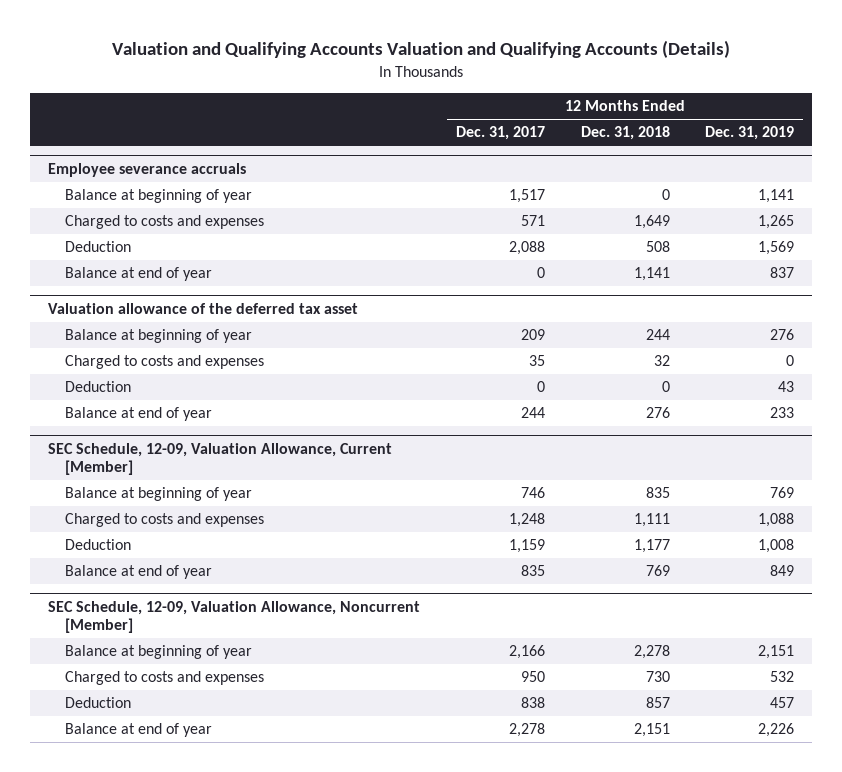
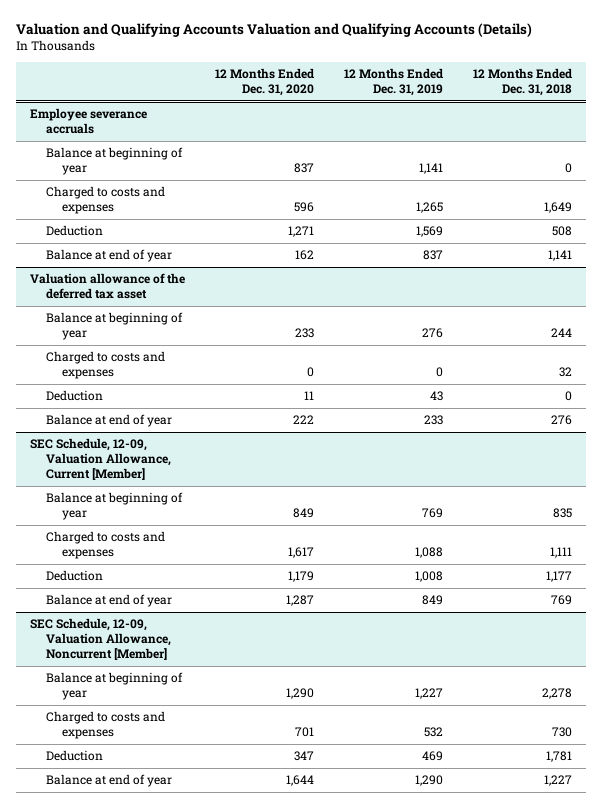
- | 12 Months Ended Dec. 31, 2017 | 12 Months Ended Dec. 31, 2018 | 12 Months Ended Dec. 31, 2019
+ | 12 Months Ended Dec. 31, 2020 | 12 Months Ended Dec. 31, 2019 | 12 Months Ended Dec. 31, 2018
@ SEC Schedule, 12-09, Valuation Allowance, Noncurrent [Member]
- Balance at beginning of year | 2,166 | 2,278 | 2,151
+ Balance at beginning of year | 1,290 | 1,227 | 2,278
- Deduction | 838 | 857 | 457
- Balance at end of year | 2,278 | 2,151 | 2,226
+ Deduction | 347 | 469 | 1,781
+ Balance at end of year | 1,644 | 1,290 | 1,227

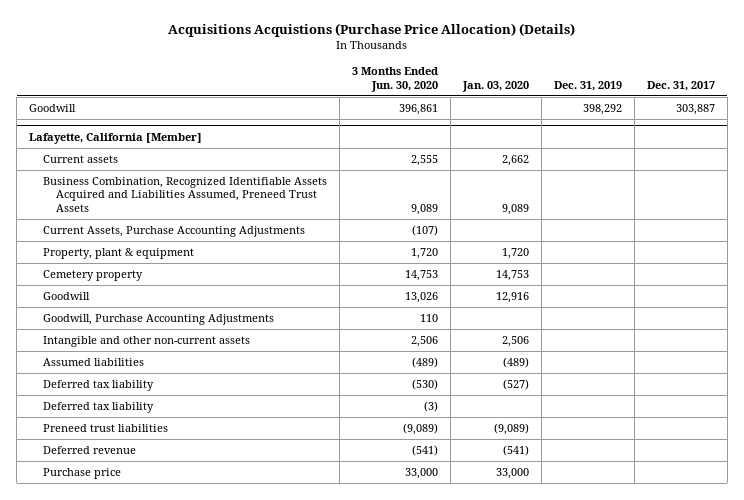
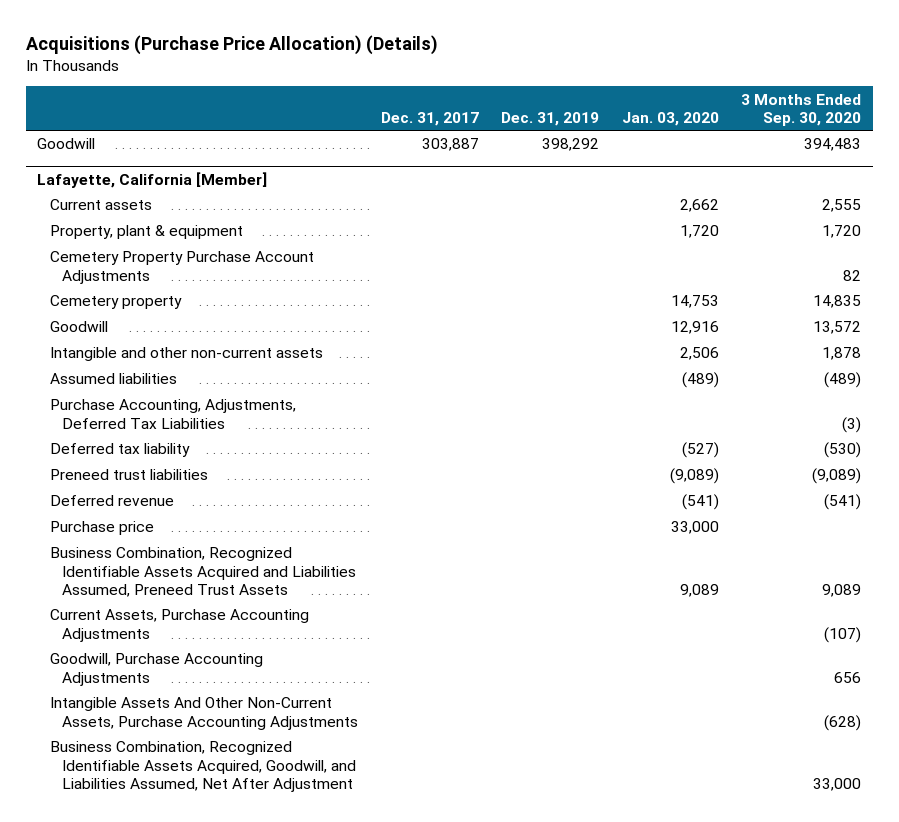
- Acquisitions Acquistions (Purchase Price Allocation) (Details)
+ Acquisitions (Purchase Price Allocation) (Details)
- | 3 Months Ended Jun. 30, 2020 | Jan. 03, 2020 | Dec. 31, 2019 | Dec. 31, 2017
+ | Dec. 31, 2017 | Dec. 31, 2019 | Jan. 03, 2020 | 3 Months Ended Sep. 30, 2020
@ Lafayette, California [Member]
+ Cemetery Property Purchase Account Adjustments | | | | 82
+ Purchase Accounting, Adjustments, Deferred Tax Liabilities | | | | (3)
- Deferred tax liability | (3) | | |
moved down: Business Combination, Recognized Identifiable Assets Acquired and Liabilities Assumed, Preneed Trust Assets | | | 9,089 | 9,089
moved down: Current Assets, Purchase Accounting Adjustments | | | | (107)
moved down: Goodwill, Purchase Accounting Adjustments | | | | 656
+ Intangible Assets And Other Non-Current Assets, Purchase Accounting Adjustments | | | | (628)
+ Business Combination, Recognized Identifiable Assets Acquired, Goodwill, and Liabilities Assumed, Net After Adjustment | | | | 33,000

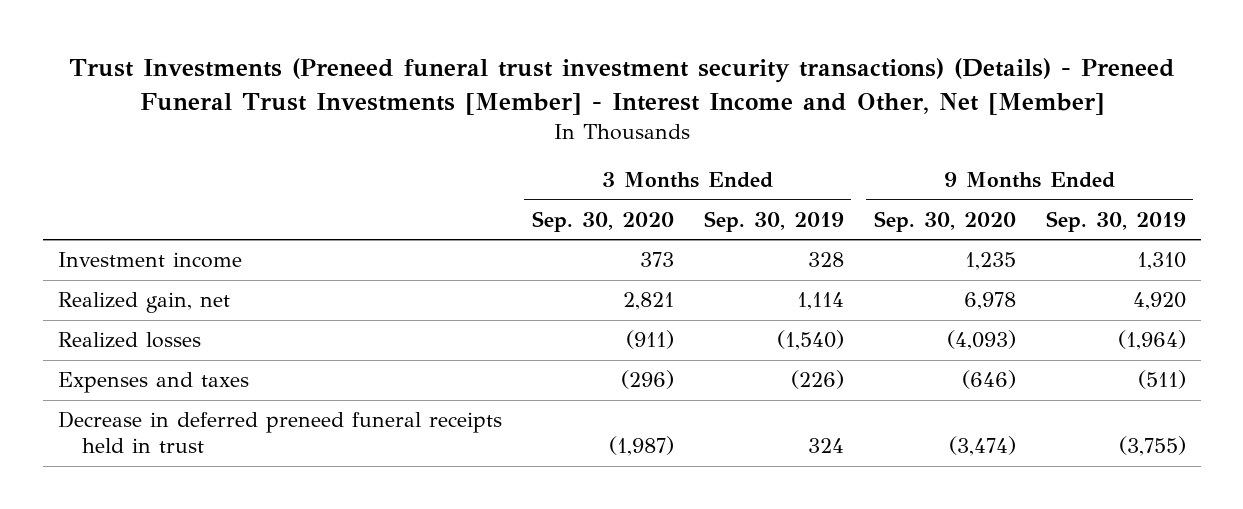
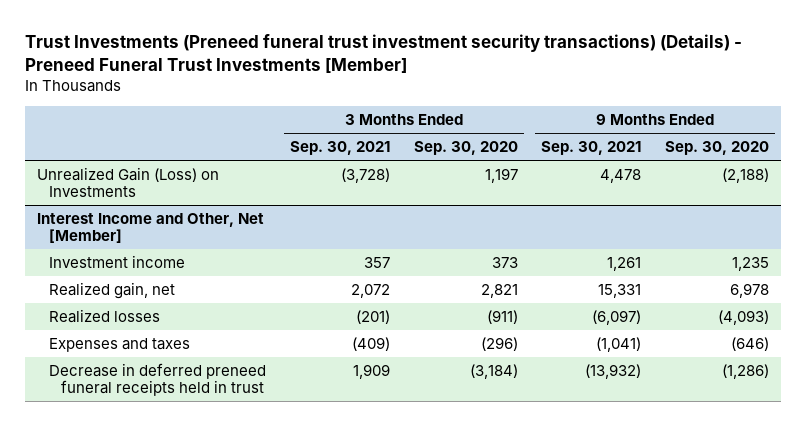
- Trust Investments (Preneed funeral trust investment security transactions) (Details) - Preneed Funeral Trust Investments [Member] - Interest Income and Other, Net [Member]
+ Trust Investments (Preneed funeral trust investment security transactions) (Details) - Preneed Funeral Trust Investments [Member]
- | 3 Months Ended Sep. 30, 2020 | 3 Months Ended Sep. 30, 2019 | 9 Months Ended Sep. 30, 2020 | 9 Months Ended Sep. 30, 2019
+ | 3 Months Ended Sep. 30, 2021 | 3 Months Ended Sep. 30, 2020 | 9 Months Ended Sep. 30, 2021 | 9 Months Ended Sep. 30, 2020
+ Unrealized Gain (Loss) on Investments | (3,728) | 1,197 | 4,478 | (2,188)
+ Interest Income and Other, Net [Member]
- Decrease in deferred preneed funeral receipts held in trust | (1,987) | 324 | (3,474) | (3,755)
+ Decrease in deferred preneed funeral receipts held in trust | 1,909 | (3,184) | (13,932) | (1,286)

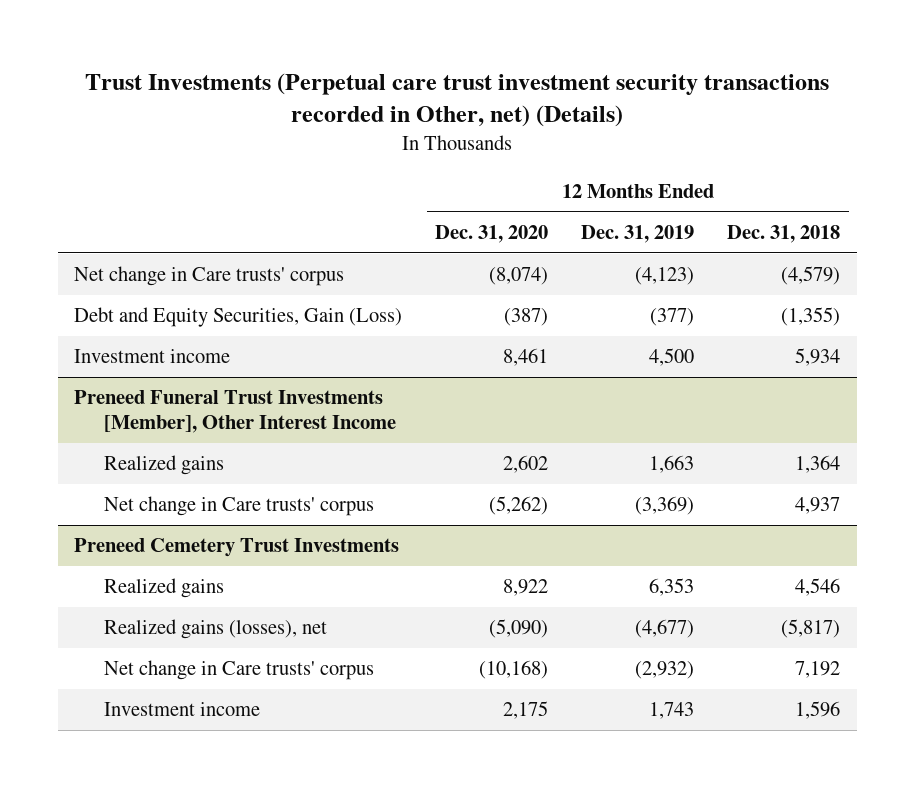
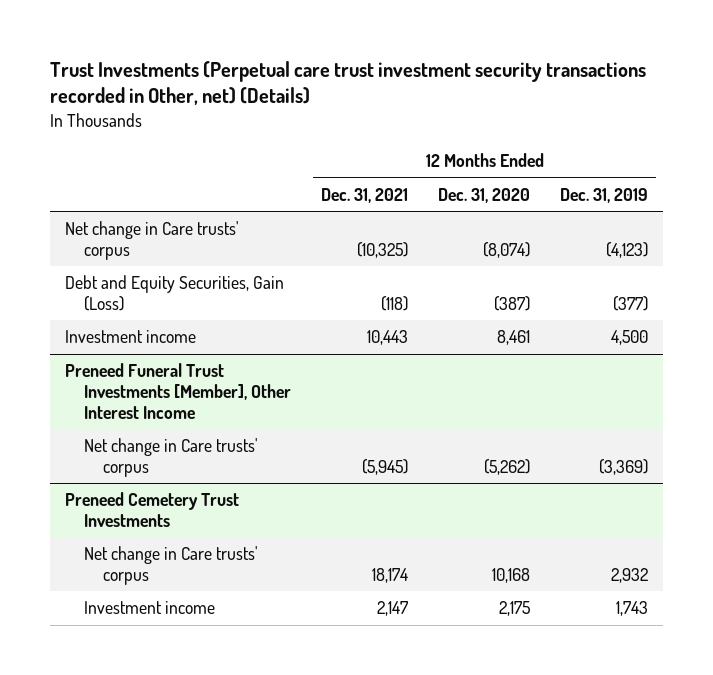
- | 12 Months Ended Dec. 31, 2020 | 12 Months Ended Dec. 31, 2019 | 12 Months Ended Dec. 31, 2018
+ | 12 Months Ended Dec. 31, 2021 | 12 Months Ended Dec. 31, 2020 | 12 Months Ended Dec. 31, 2019
@ Preneed Funeral Trust Investments [Member], Other Interest Income
- Realized gains | 2,602 | 1,663 | 1,364
@ Preneed Cemetery Trust Investments
- Realized gains | 8,922 | 6,353 | 4,546
- Realized gains (losses), net | (5,090) | (4,677) | (5,817)
- Net change in Care trusts' corpus | (10,168) | (2,932) | 7,192
+ Net change in Care trusts' corpus | 18,174 | 10,168 | 2,932

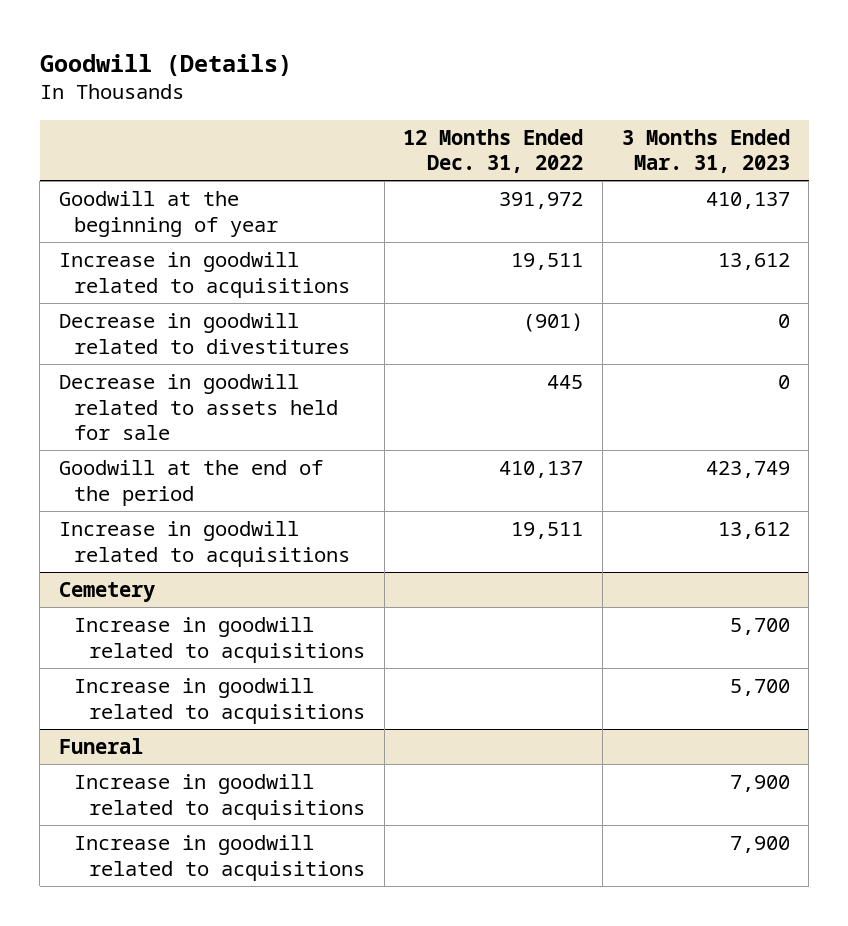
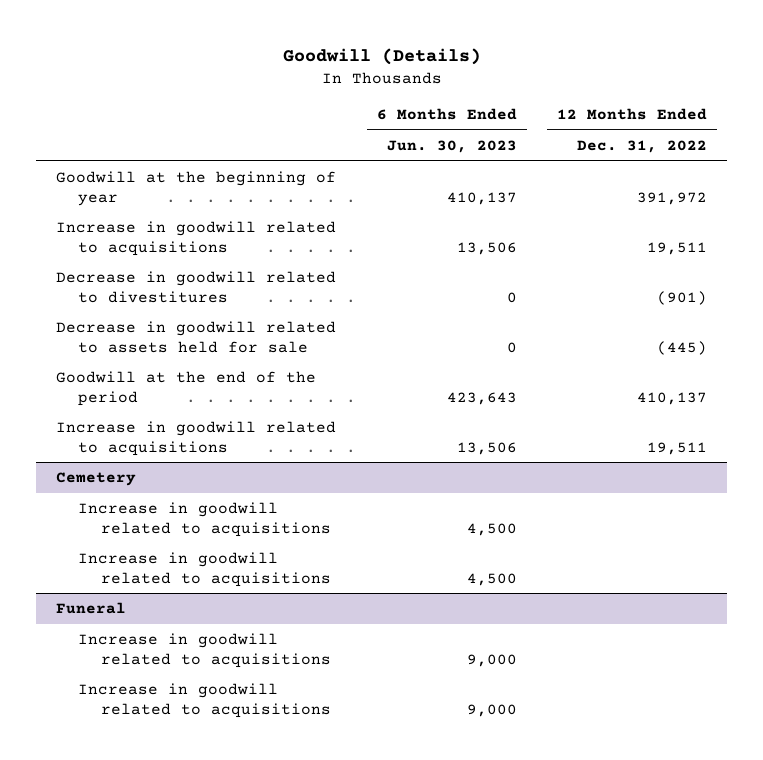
- | 12 Months Ended Dec. 31, 2022 | 3 Months Ended Mar. 31, 2023
+ | 6 Months Ended Jun. 30, 2023 | 12 Months Ended Dec. 31, 2022
- Decrease in goodwill related to assets held for sale | 445 | 0
+ Decrease in goodwill related to assets held for sale | 0 | (445)

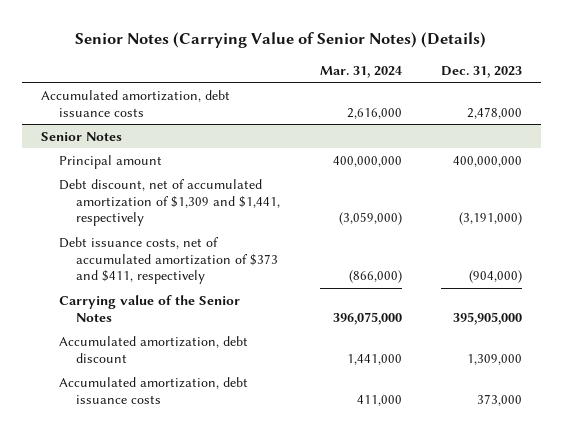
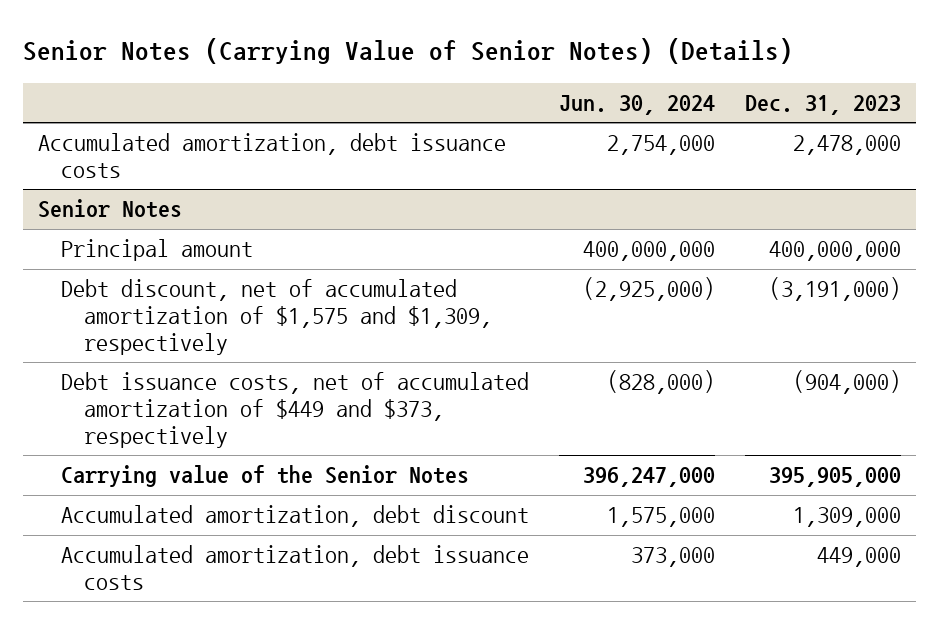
- | Mar. 31, 2024 | Dec. 31, 2023
+ | Jun. 30, 2024 | Dec. 31, 2023
@ Senior Notes
- Debt discount, net of accumulated amortization of $1,309 and $1,441, respectively | (3,059,000) | (3,191,000)
- Debt issuance costs, net of accumulated amortization of $373 and $411, respectively | (866,000) | (904,000)
+ Debt discount, net of accumulated amortization of $1,575 and $1,309, respectively | (2,925,000) | (3,191,000)
+ Debt issuance costs, net of accumulated amortization of $449 and $373, respectively | (828,000) | (904,000)
- Accumulated amortization, debt issuance costs | 411,000 | 373,000
+ Accumulated amortization, debt issuance costs | 373,000 | 449,000

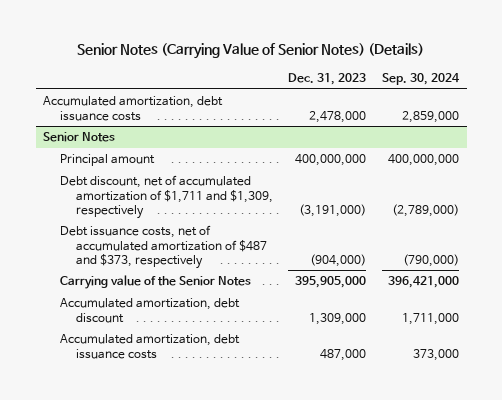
- | Jun. 30, 2024 | Dec. 31, 2023
+ | Dec. 31, 2023 | Sep. 30, 2024
@ Senior Notes
- Debt discount, net of accumulated amortization of $1,575 and $1,309, respectively | (2,925,000) | (3,191,000)
- Debt issuance costs, net of accumulated amortization of $449 and $373, respectively | (828,000) | (904,000)
+ Debt discount, net of accumulated amortization of $1,711 and $1,309, respectively | (3,191,000) | (2,789,000)
+ Debt issuance costs, net of accumulated amortization of $487 and $373, respectively | (904,000) | (790,000)
- Accumulated amortization, debt issuance costs | 373,000 | 449,000
+ Accumulated amortization, debt issuance costs | 487,000 | 373,000

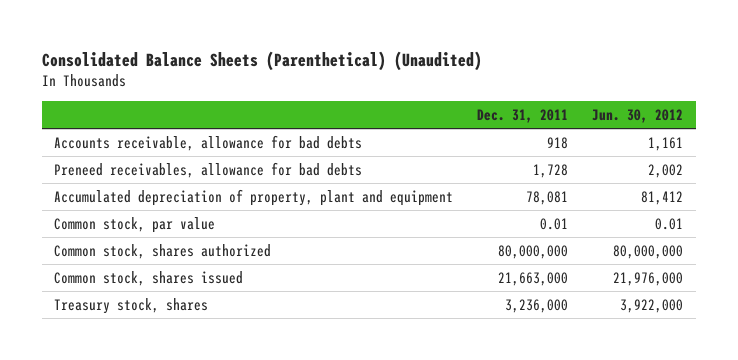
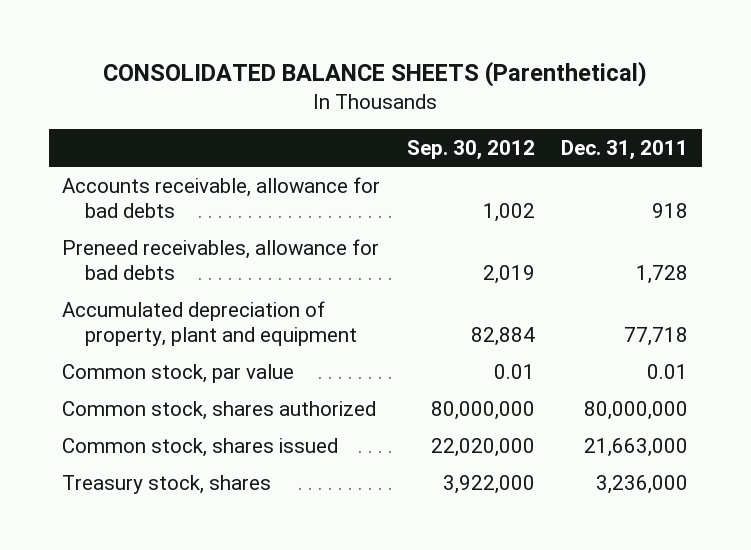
- Consolidated Balance Sheets (Parenthetical) (Unaudited)
+ CONSOLIDATED BALANCE SHEETS (Parenthetical)
- | Dec. 31, 2011 | Jun. 30, 2012
+ | Sep. 30, 2012 | Dec. 31, 2011
- Accumulated depreciation of property, plant and equipment | 78,081 | 81,412
+ Accumulated depreciation of property, plant and equipment | 82,884 | 77,718

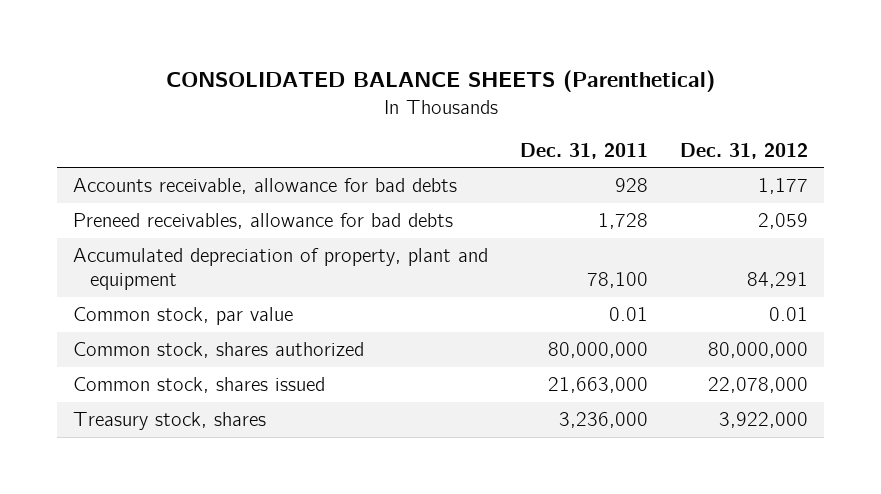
- | Sep. 30, 2012 | Dec. 31, 2011
+ | Dec. 31, 2011 | Dec. 31, 2012
- Accounts receivable, allowance for bad debts | 1,002 | 918
+ Accounts receivable, allowance for bad debts | 928 | 1,177
- Accumulated depreciation of property, plant and equipment | 82,884 | 77,718
+ Accumulated depreciation of property, plant and equipment | 78,100 | 84,291

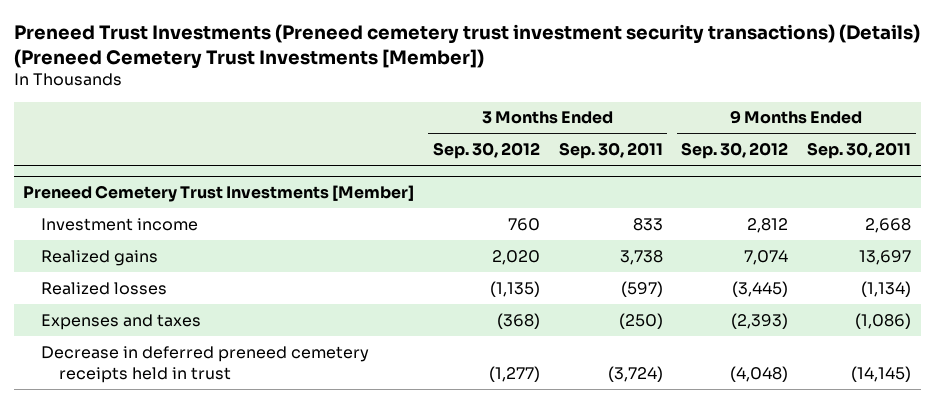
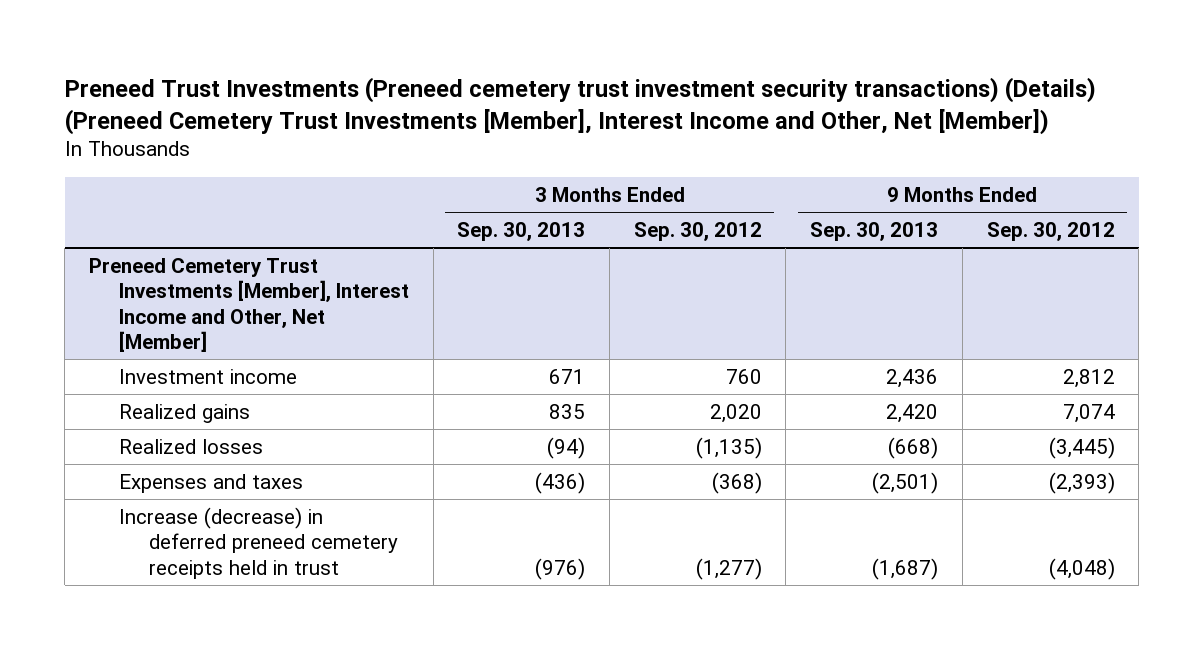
- Preneed Trust Investments (Preneed cemetery trust investment security transactions) (Details) (Preneed Cemetery Trust Investments [Member])
+ Preneed Trust Investments (Preneed cemetery trust investment security transactions) (Details) (Preneed Cemetery Trust Investments [Member], Interest Income and Other, Net [Member])
- | 3 Months Ended Sep. 30, 2012 | 3 Months Ended Sep. 30, 2011 | 9 Months Ended Sep. 30, 2012 | 9 Months Ended Sep. 30, 2011
+ | 3 Months Ended Sep. 30, 2013 | 3 Months Ended Sep. 30, 2012 | 9 Months Ended Sep. 30, 2013 | 9 Months Ended Sep. 30, 2012
- Preneed Cemetery Trust Investments [Member]
+ Preneed Cemetery Trust Investments [Member], Interest Income and Other, Net [Member]
- Decrease in deferred preneed cemetery receipts held in trust | (1,277) | (3,724) | (4,048) | (14,145)
+ Increase (decrease) in deferred preneed cemetery receipts held in trust | (976) | (1,277) | (1,687) | (4,048)

